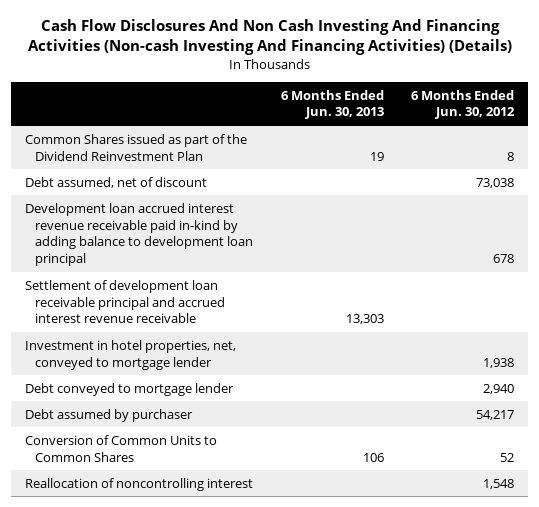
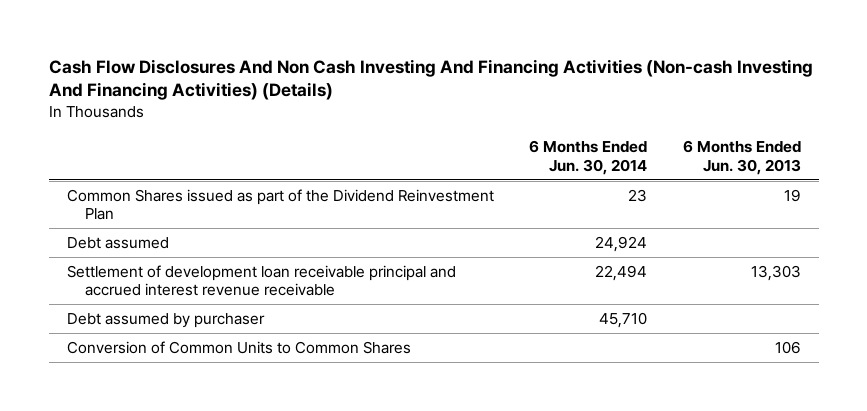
- | 6 Months Ended Jun. 30, 2013 | 6 Months Ended Jun. 30, 2012
+ | 6 Months Ended Jun. 30, 2014 | 6 Months Ended Jun. 30, 2013
- Debt assumed, net of discount | | 73,038
- Development loan accrued interest revenue receivable paid in-kind by adding balance to development loan principal | | 678
+ Debt assumed | 24,924 |
- Investment in hotel properties, net, conveyed to mortgage lender | | 1,938
- Debt conveyed to mortgage lender | | 2,940
- Reallocation of noncontrolling interest | | 1,548

